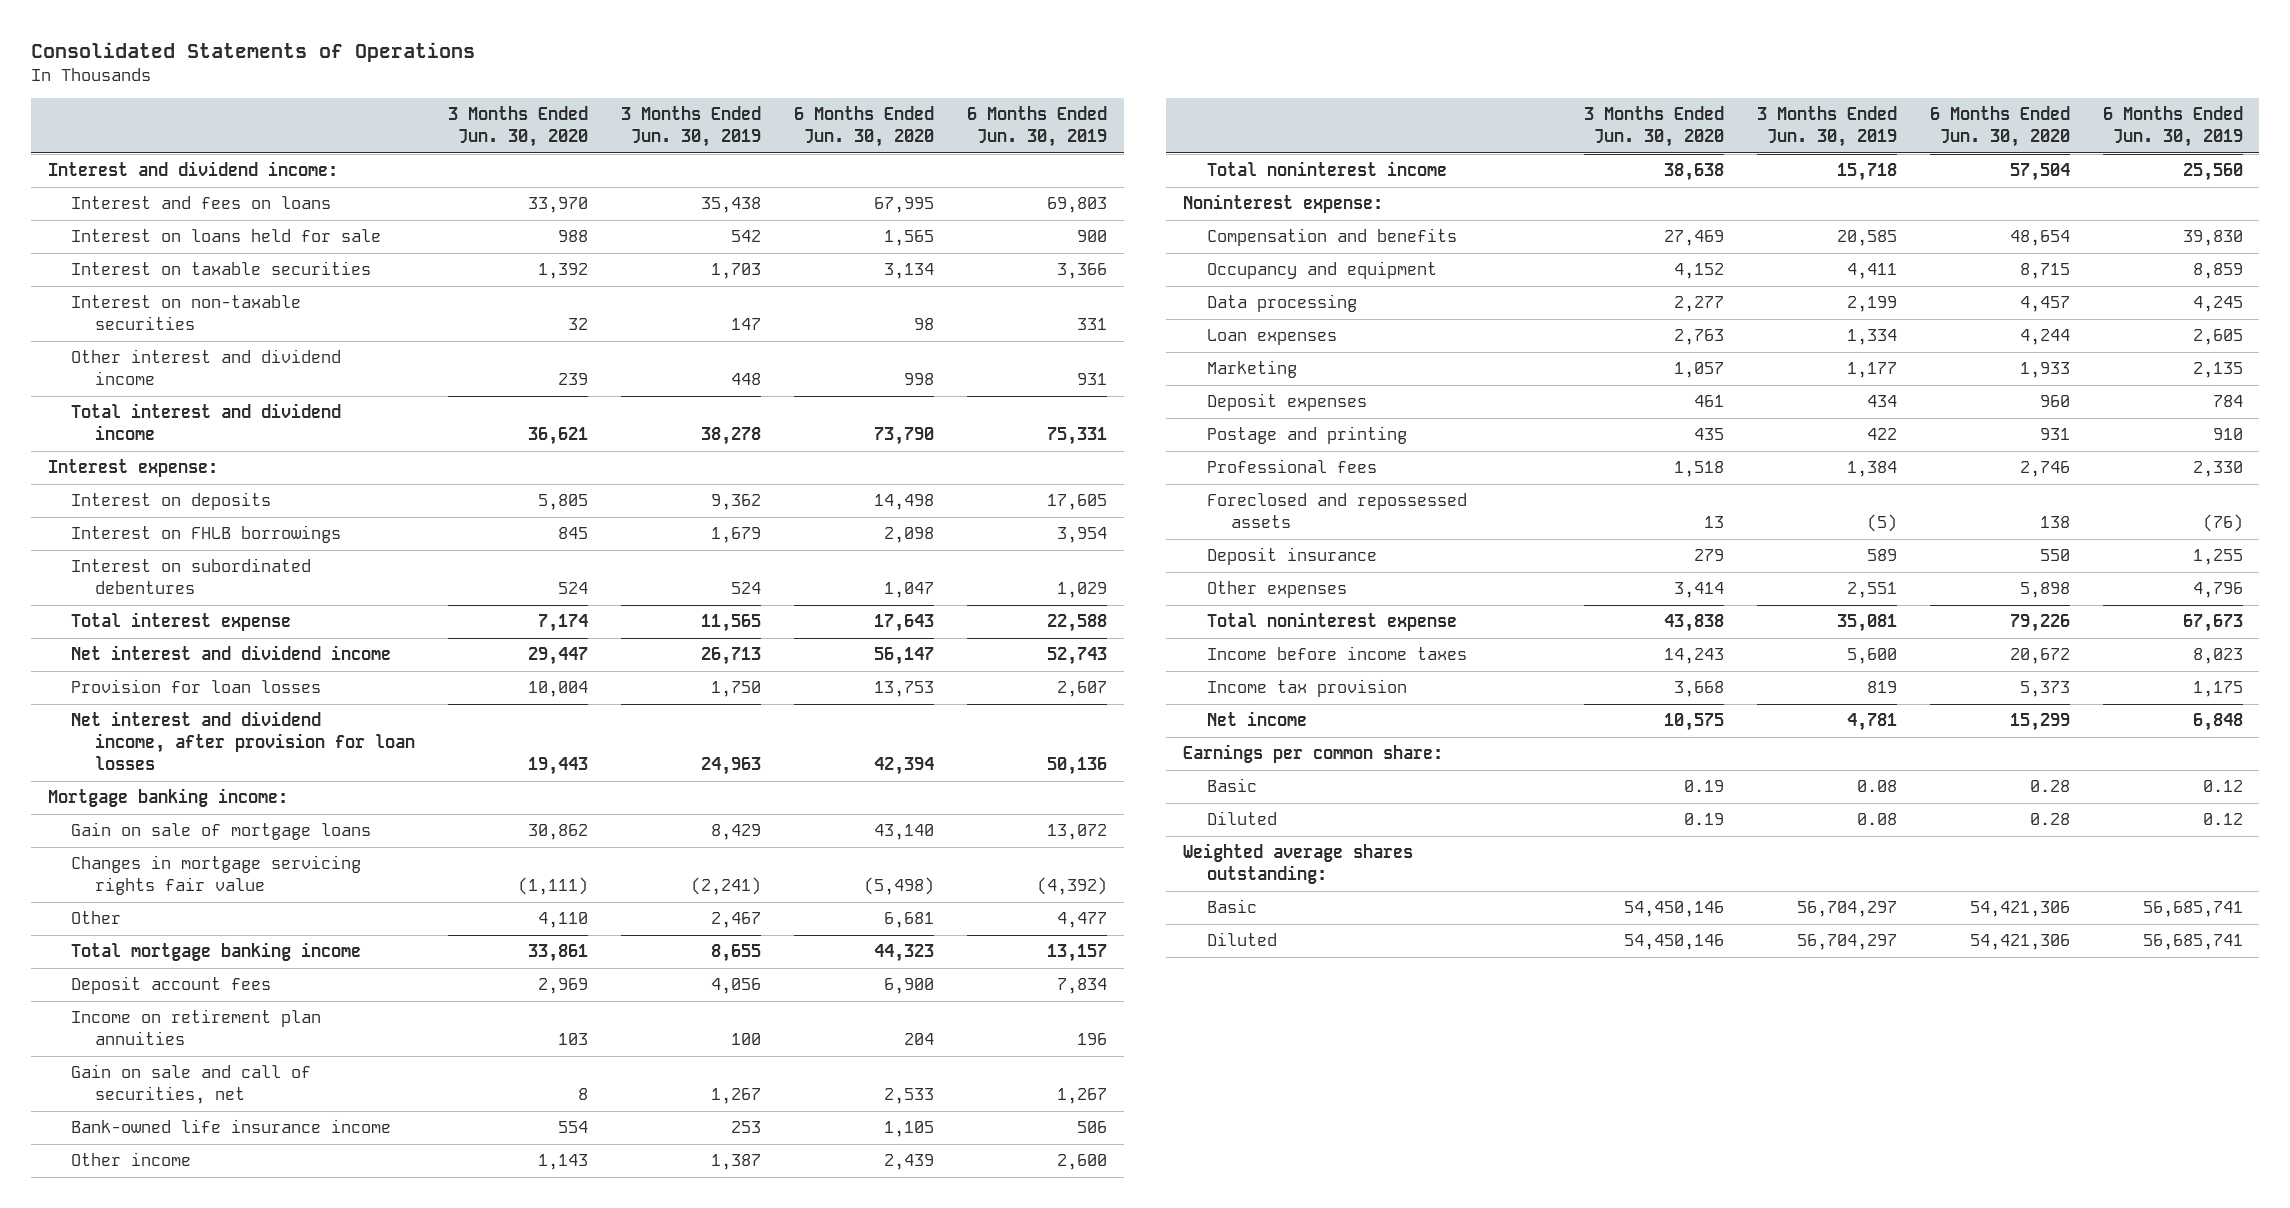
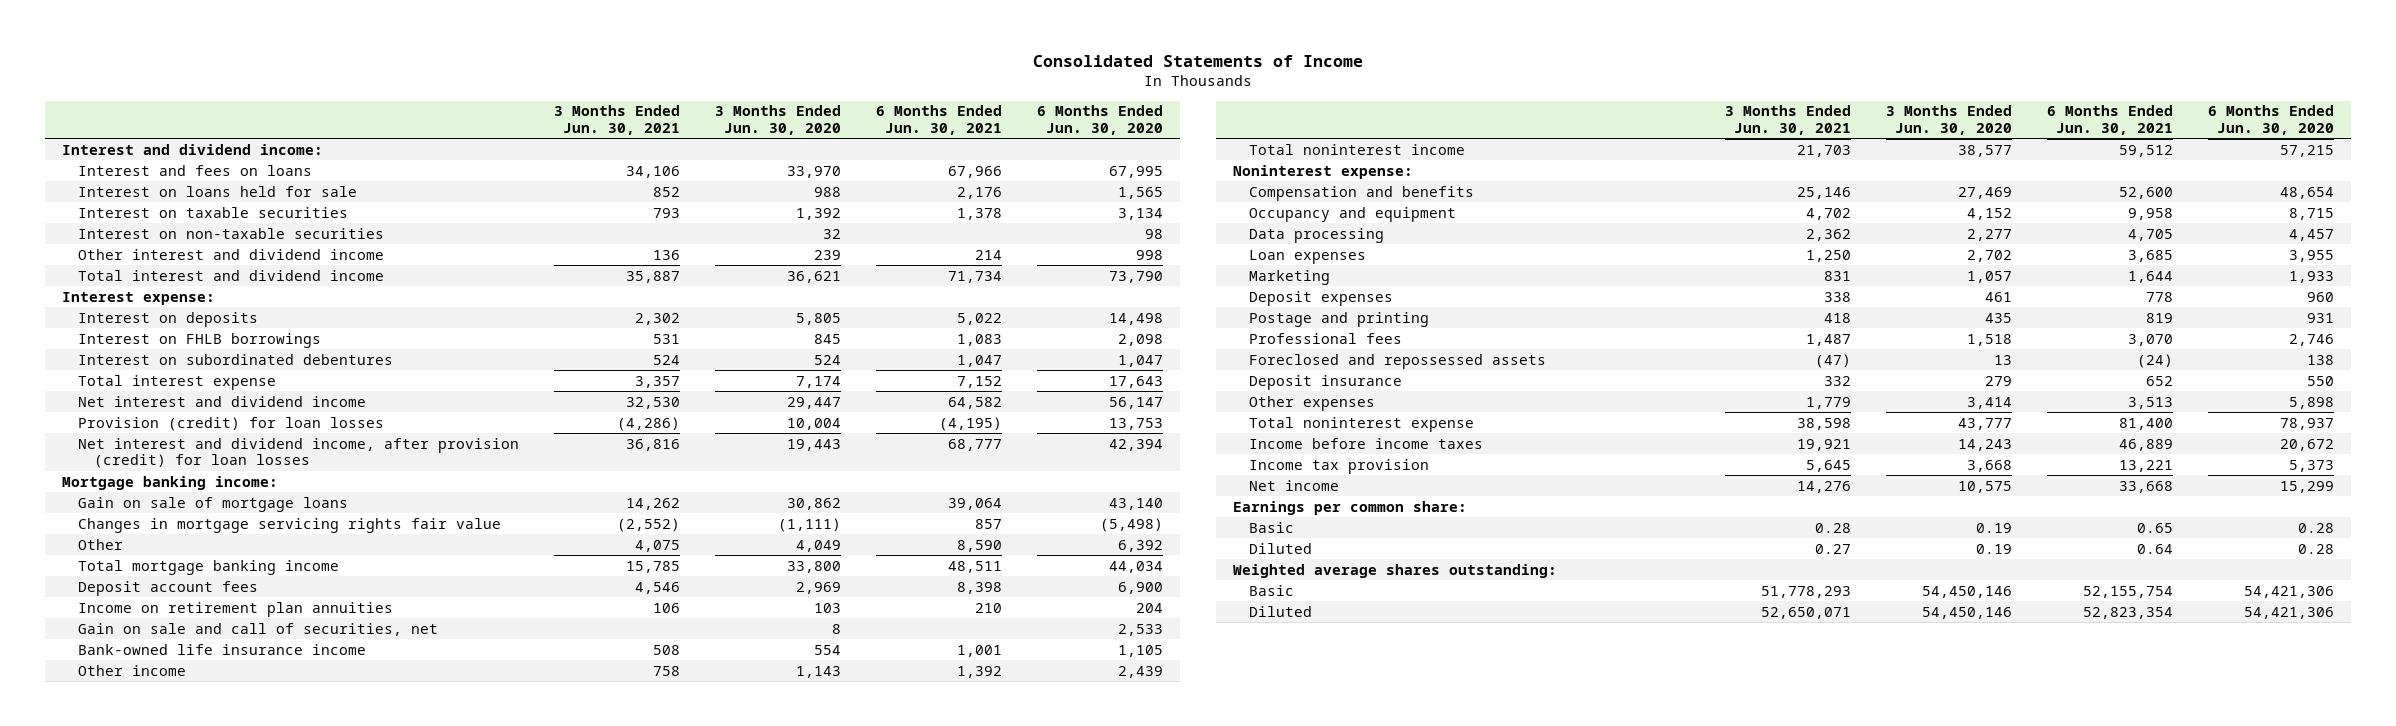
- Consolidated Statements of Operations
+ Consolidated Statements of Income
- | 3 Months Ended Jun. 30, 2020 | 3 Months Ended Jun. 30, 2019 | 6 Months Ended Jun. 30, 2020 | 6 Months Ended Jun. 30, 2019
+ | 3 Months Ended Jun. 30, 2021 | 3 Months Ended Jun. 30, 2020 | 6 Months Ended Jun. 30, 2021 | 6 Months Ended Jun. 30, 2020
- Provision for loan losses | 10,004 | 1,750 | 13,753 | 2,607
- Net interest and dividend income, after provision for loan losses | 19,443 | 24,963 | 42,394 | 50,136
+ Provision (credit) for loan losses | (4,286) | 10,004 | (4,195) | 13,753
+ Net interest and dividend income, after provision (credit) for loan losses | 36,816 | 19,443 | 68,777 | 42,394
- Other | 4,110 | 2,467 | 6,681 | 4,477
- Total mortgage banking income | 33,861 | 8,655 | 44,323 | 13,157
+ Other | 4,075 | 4,049 | 8,590 | 6,392
+ Total mortgage banking income | 15,785 | 33,800 | 48,511 | 44,034
- Total noninterest income | 38,638 | 15,718 | 57,504 | 25,560
+ Total noninterest income | 21,703 | 38,577 | 59,512 | 57,215
- Loan expenses | 2,763 | 1,334 | 4,244 | 2,605
+ Loan expenses | 1,250 | 2,702 | 3,685 | 3,955
- Total noninterest expense | 43,838 | 35,081 | 79,226 | 67,673
+ Total noninterest expense | 38,598 | 43,777 | 81,400 | 78,937

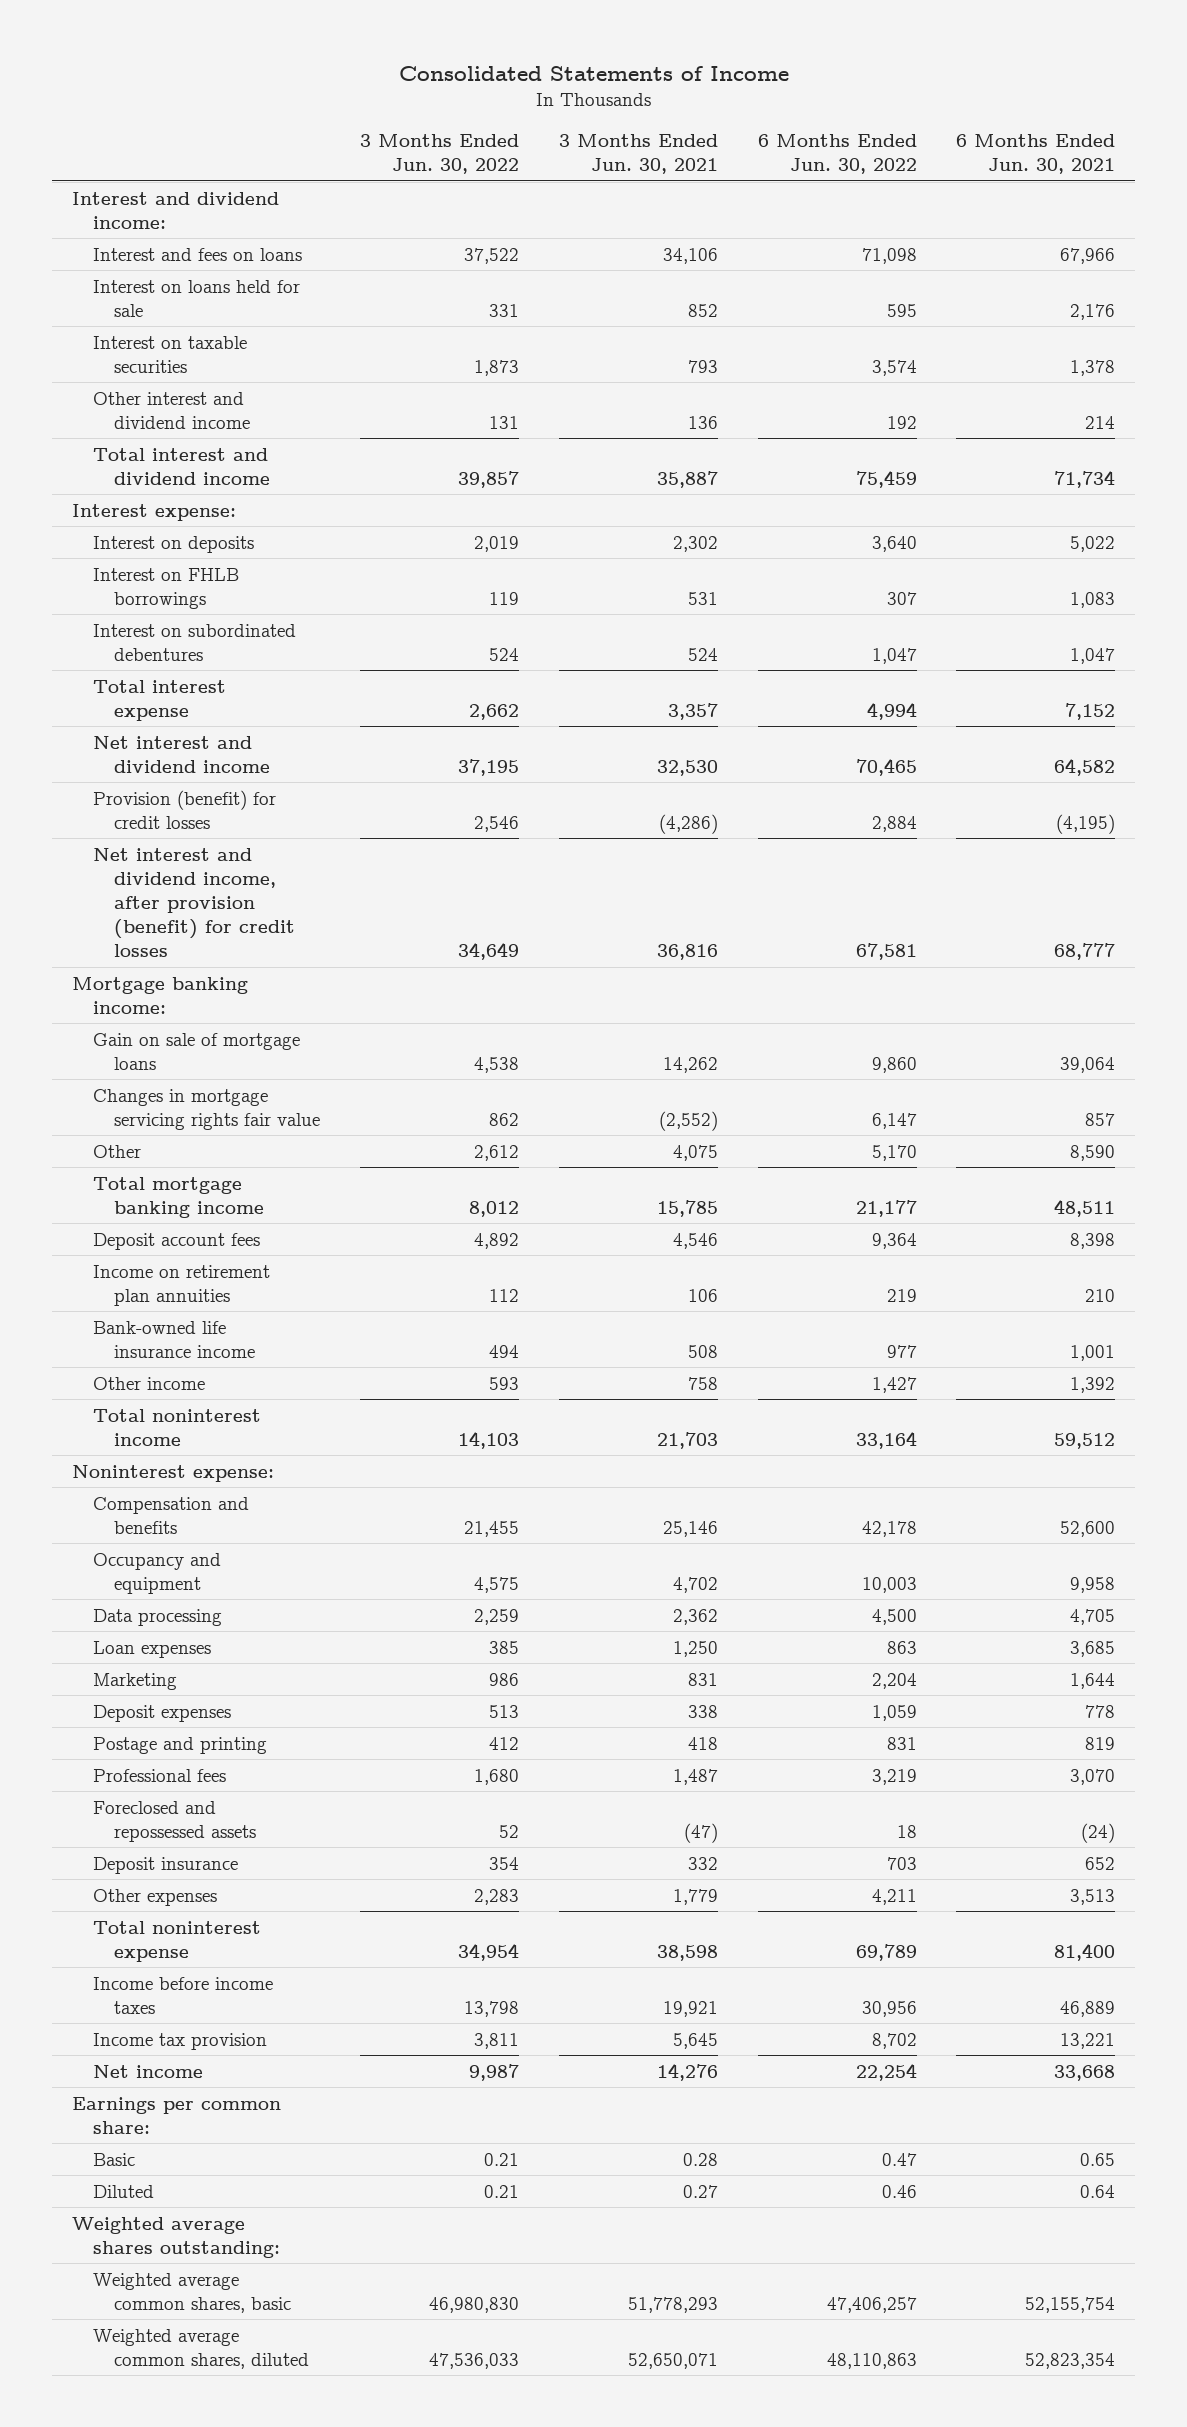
- | 3 Months Ended Jun. 30, 2021 | 3 Months Ended Jun. 30, 2020 | 6 Months Ended Jun. 30, 2021 | 6 Months Ended Jun. 30, 2020
+ | 3 Months Ended Jun. 30, 2022 | 3 Months Ended Jun. 30, 2021 | 6 Months Ended Jun. 30, 2022 | 6 Months Ended Jun. 30, 2021
- Interest on non-taxable securities | | 32 | | 98
- Provision (credit) for loan losses | (4,286) | 10,004 | (4,195) | 13,753
- Net interest and dividend income, after provision (credit) for loan losses | 36,816 | 19,443 | 68,777 | 42,394
+ Provision (benefit) for credit losses | 2,546 | (4,286) | 2,884 | (4,195)
+ Net interest and dividend income, after provision (benefit) for credit losses | 34,649 | 36,816 | 67,581 | 68,777
- Gain on sale and call of securities, net | | 8 | | 2,533
- Basic | 51,778,293 | 54,450,146 | 52,155,754 | 54,421,306
- Diluted | 52,650,071 | 54,450,146 | 52,823,354 | 54,421,306
+ Weighted average common shares, basic | 46,980,830 | 51,778,293 | 47,406,257 | 52,155,754
+ Weighted average common shares, diluted | 47,536,033 | 52,650,071 | 48,110,863 | 52,823,354

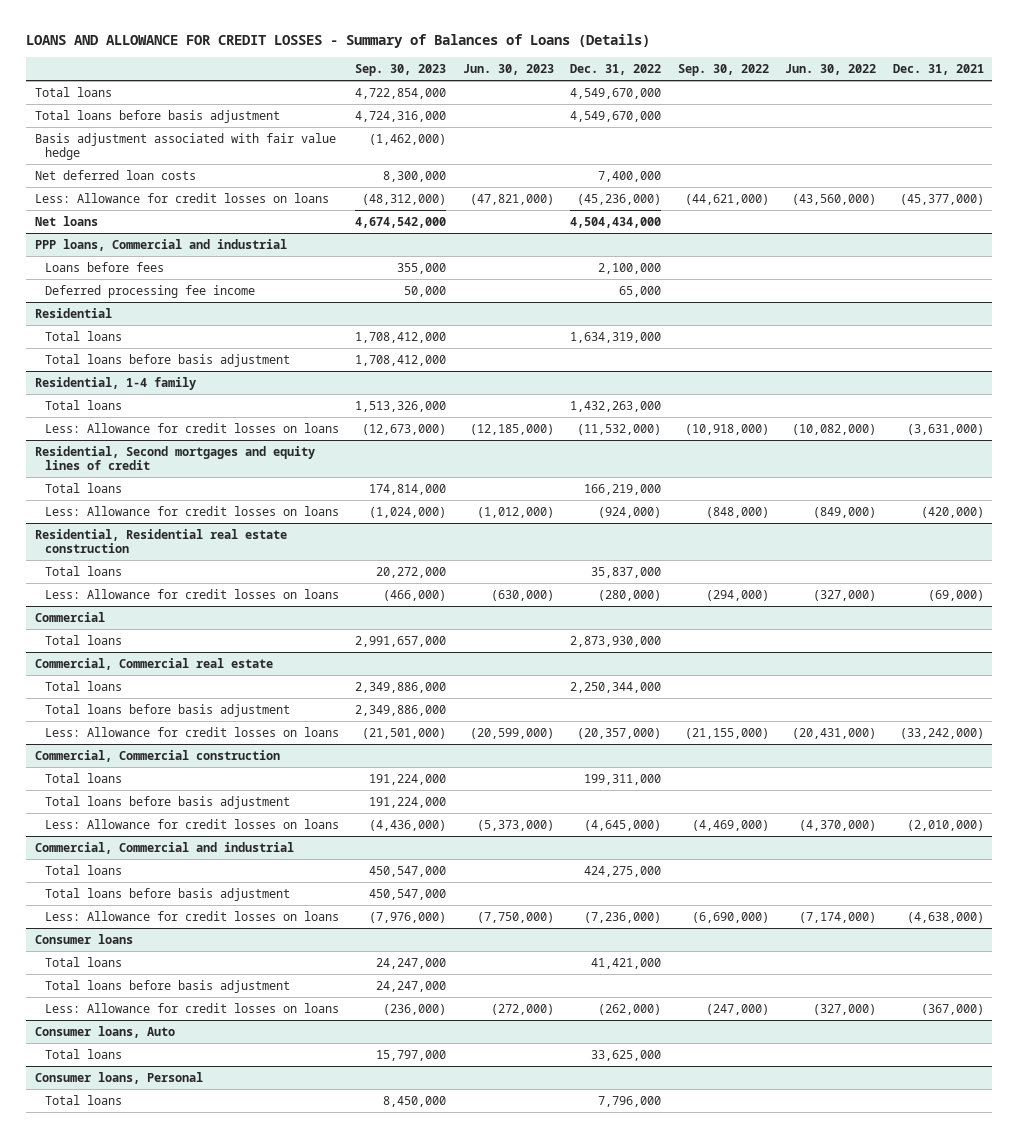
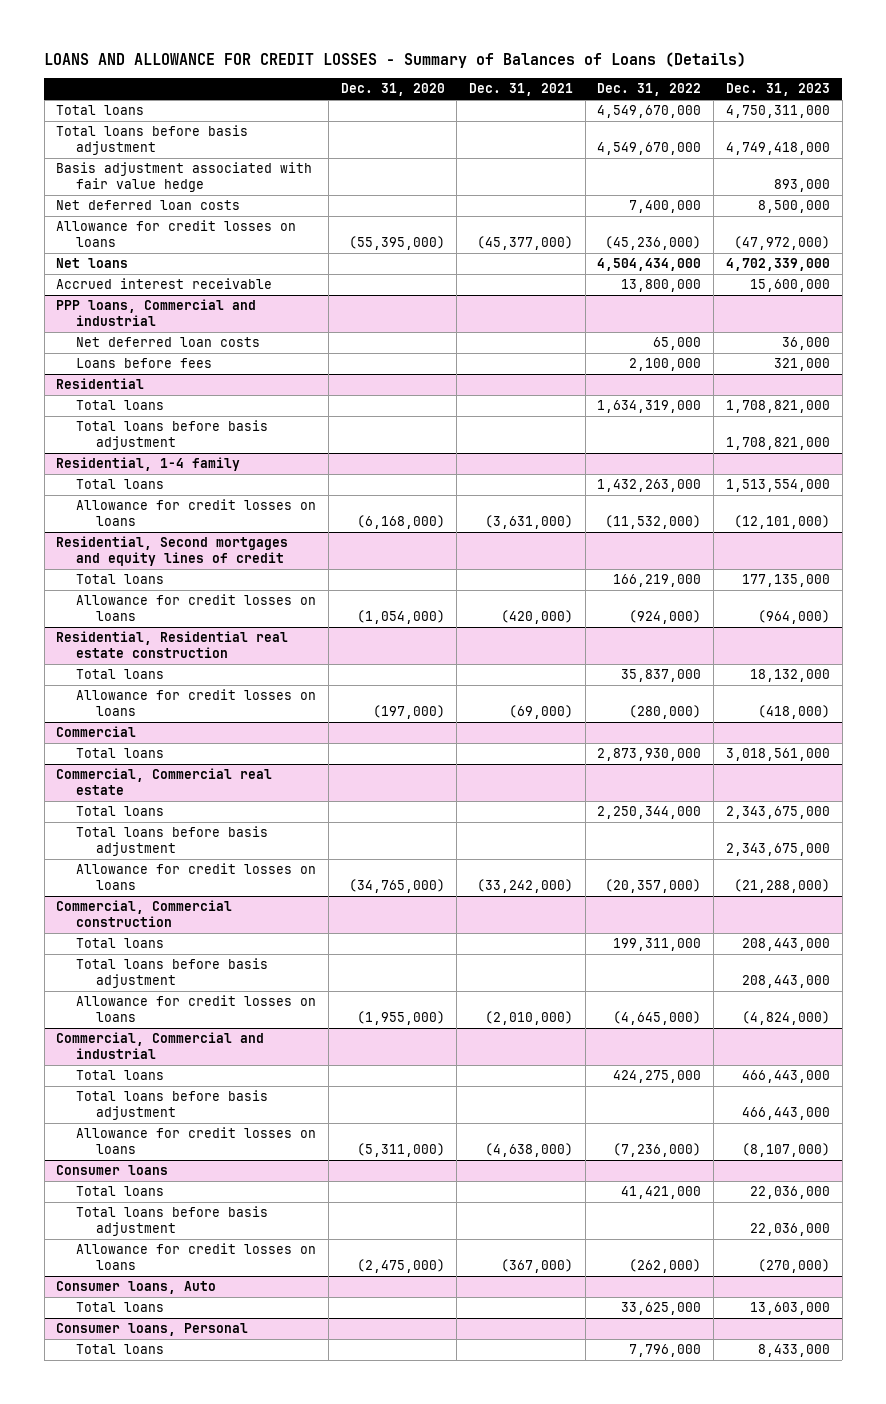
- | Sep. 30, 2023 | Jun. 30, 2023 | Dec. 31, 2022 | Sep. 30, 2022 | Jun. 30, 2022 | Dec. 31, 2021
+ | Dec. 31, 2020 | Dec. 31, 2021 | Dec. 31, 2022 | Dec. 31, 2023
- Less: Allowance for credit losses on loans | (48,312,000) | (47,821,000) | (45,236,000) | (44,621,000) | (43,560,000) | (45,377,000)
+ Allowance for credit losses on loans | (55,395,000) | (45,377,000) | (45,236,000) | (47,972,000)
+ Accrued interest receivable | | | 13,800,000 | 15,600,000
@ PPP loans, Commercial and industrial
+ Net deferred loan costs | | | 65,000 | 36,000
- Deferred processing fee income | 50,000 | | 65,000 | | |
@ Residential, 1-4 family
- Less: Allowance for credit losses on loans | (12,673,000) | (12,185,000) | (11,532,000) | (10,918,000) | (10,082,000) | (3,631,000)
+ Allowance for credit losses on loans | (6,168,000) | (3,631,000) | (11,532,000) | (12,101,000)
@ Residential, Second mortgages and equity lines of credit
- Less: Allowance for credit losses on loans | (1,024,000) | (1,012,000) | (924,000) | (848,000) | (849,000) | (420,000)
+ Allowance for credit losses on loans | (1,054,000) | (420,000) | (924,000) | (964,000)
@ Residential, Residential real estate construction
- Less: Allowance for credit losses on loans | (466,000) | (630,000) | (280,000) | (294,000) | (327,000) | (69,000)
+ Allowance for credit losses on loans | (197,000) | (69,000) | (280,000) | (418,000)
@ Commercial, Commercial real estate
- Less: Allowance for credit losses on loans | (21,501,000) | (20,599,000) | (20,357,000) | (21,155,000) | (20,431,000) | (33,242,000)
+ Allowance for credit losses on loans | (34,765,000) | (33,242,000) | (20,357,000) | (21,288,000)
@ Commercial, Commercial construction
- Less: Allowance for credit losses on loans | (4,436,000) | (5,373,000) | (4,645,000) | (4,469,000) | (4,370,000) | (2,010,000)
+ Allowance for credit losses on loans | (1,955,000) | (2,010,000) | (4,645,000) | (4,824,000)
@ Commercial, Commercial and industrial
- Less: Allowance for credit losses on loans | (7,976,000) | (7,750,000) | (7,236,000) | (6,690,000) | (7,174,000) | (4,638,000)
+ Allowance for credit losses on loans | (5,311,000) | (4,638,000) | (7,236,000) | (8,107,000)
@ Consumer loans
- Less: Allowance for credit losses on loans | (236,000) | (272,000) | (262,000) | (247,000) | (327,000) | (367,000)
+ Allowance for credit losses on loans | (2,475,000) | (367,000) | (262,000) | (270,000)

